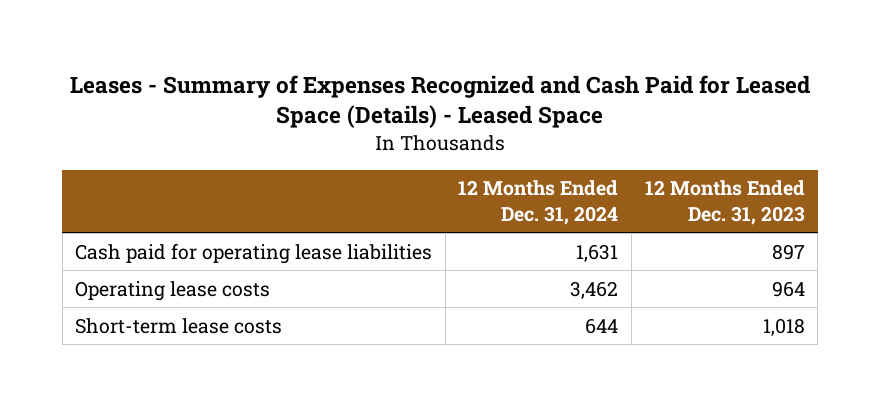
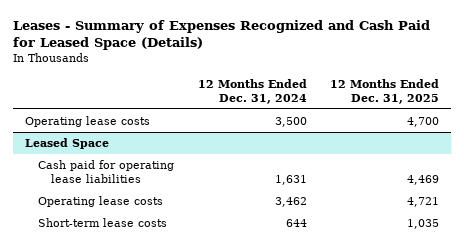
- Leases - Summary of Expenses Recognized and Cash Paid for Leased Space (Details) - Leased Space
+ Leases - Summary of Expenses Recognized and Cash Paid for Leased Space (Details)
- | 12 Months Ended Dec. 31, 2024 | 12 Months Ended Dec. 31, 2023
+ | 12 Months Ended Dec. 31, 2024 | 12 Months Ended Dec. 31, 2025
+ Operating lease costs | 3,500 | 4,700
+ Leased Space

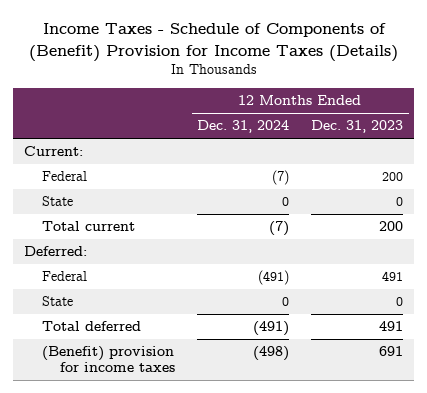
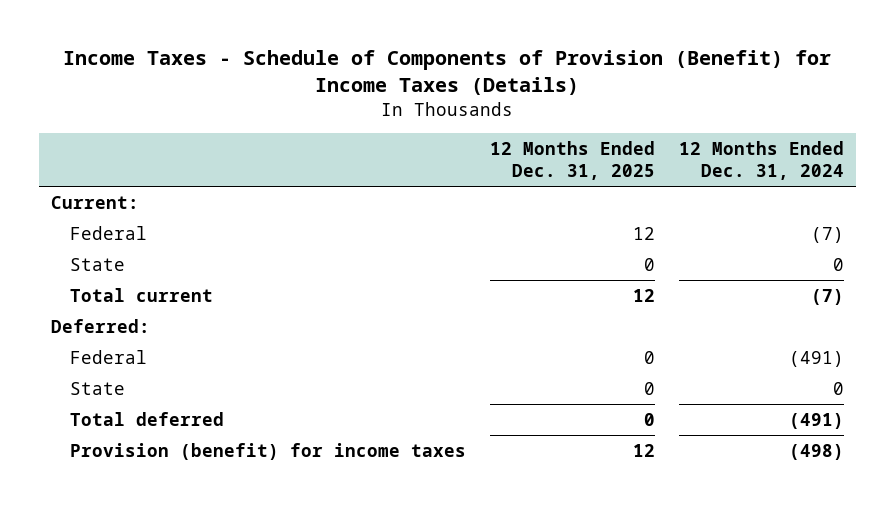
- Income Taxes - Schedule of Components of (Benefit) Provision for Income Taxes (Details)
+ Income Taxes - Schedule of Components of Provision (Benefit) for Income Taxes (Details)
- | 12 Months Ended Dec. 31, 2024 | 12 Months Ended Dec. 31, 2023
+ | 12 Months Ended Dec. 31, 2025 | 12 Months Ended Dec. 31, 2024
- (Benefit) provision for income taxes | (498) | 691
+ Provision (benefit) for income taxes | 12 | (498)

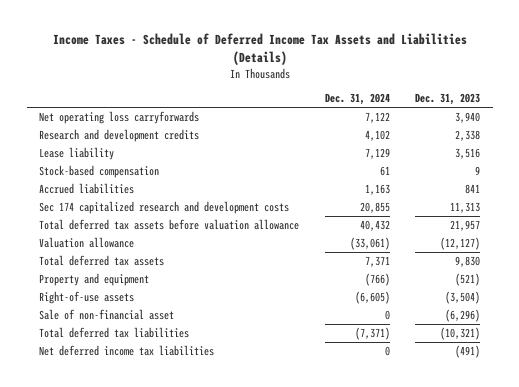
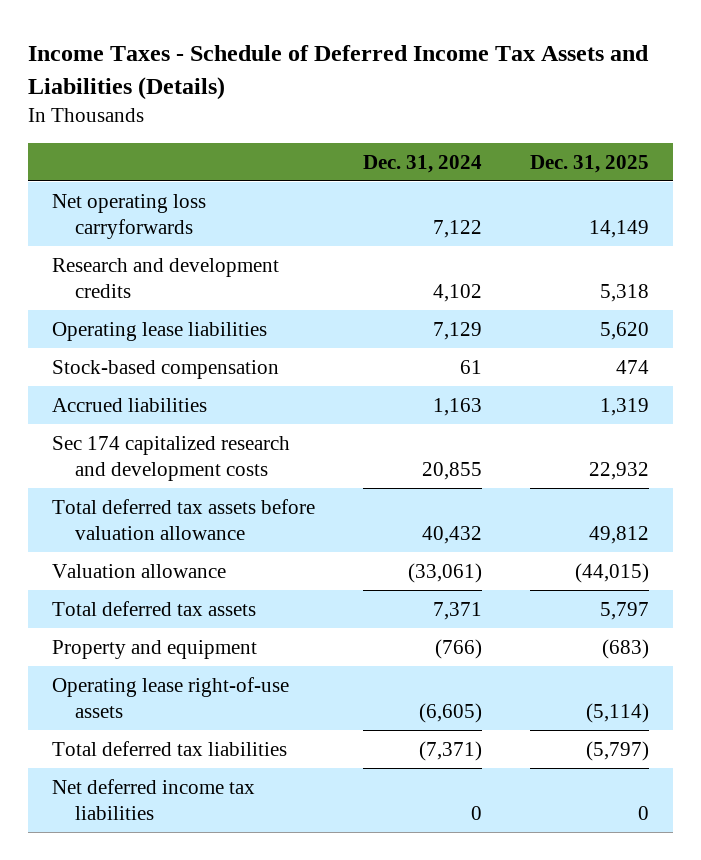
- | Dec. 31, 2024 | Dec. 31, 2023
+ | Dec. 31, 2024 | Dec. 31, 2025
- Lease liability | 7,129 | 3,516
+ Operating lease liabilities | 7,129 | 5,620
- Right-of-use assets | (6,605) | (3,504)
- Sale of non-financial asset | 0 | (6,296)
+ Operating lease right-of-use assets | (6,605) | (5,114)

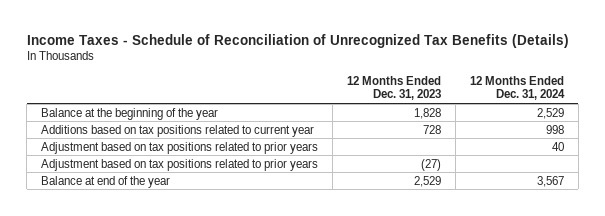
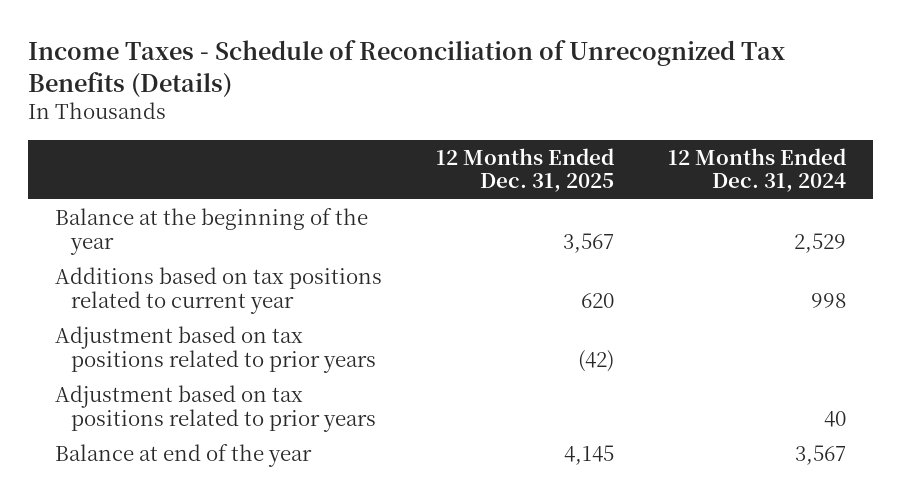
- | 12 Months Ended Dec. 31, 2023 | 12 Months Ended Dec. 31, 2024
+ | 12 Months Ended Dec. 31, 2025 | 12 Months Ended Dec. 31, 2024
moved down: Adjustment based on tax positions related to prior years | | 40

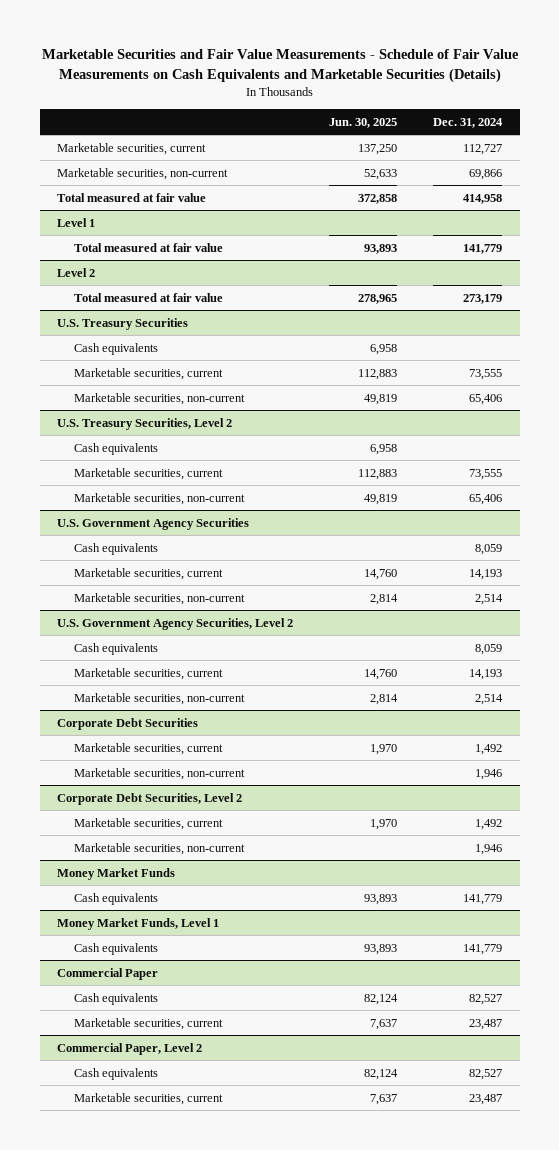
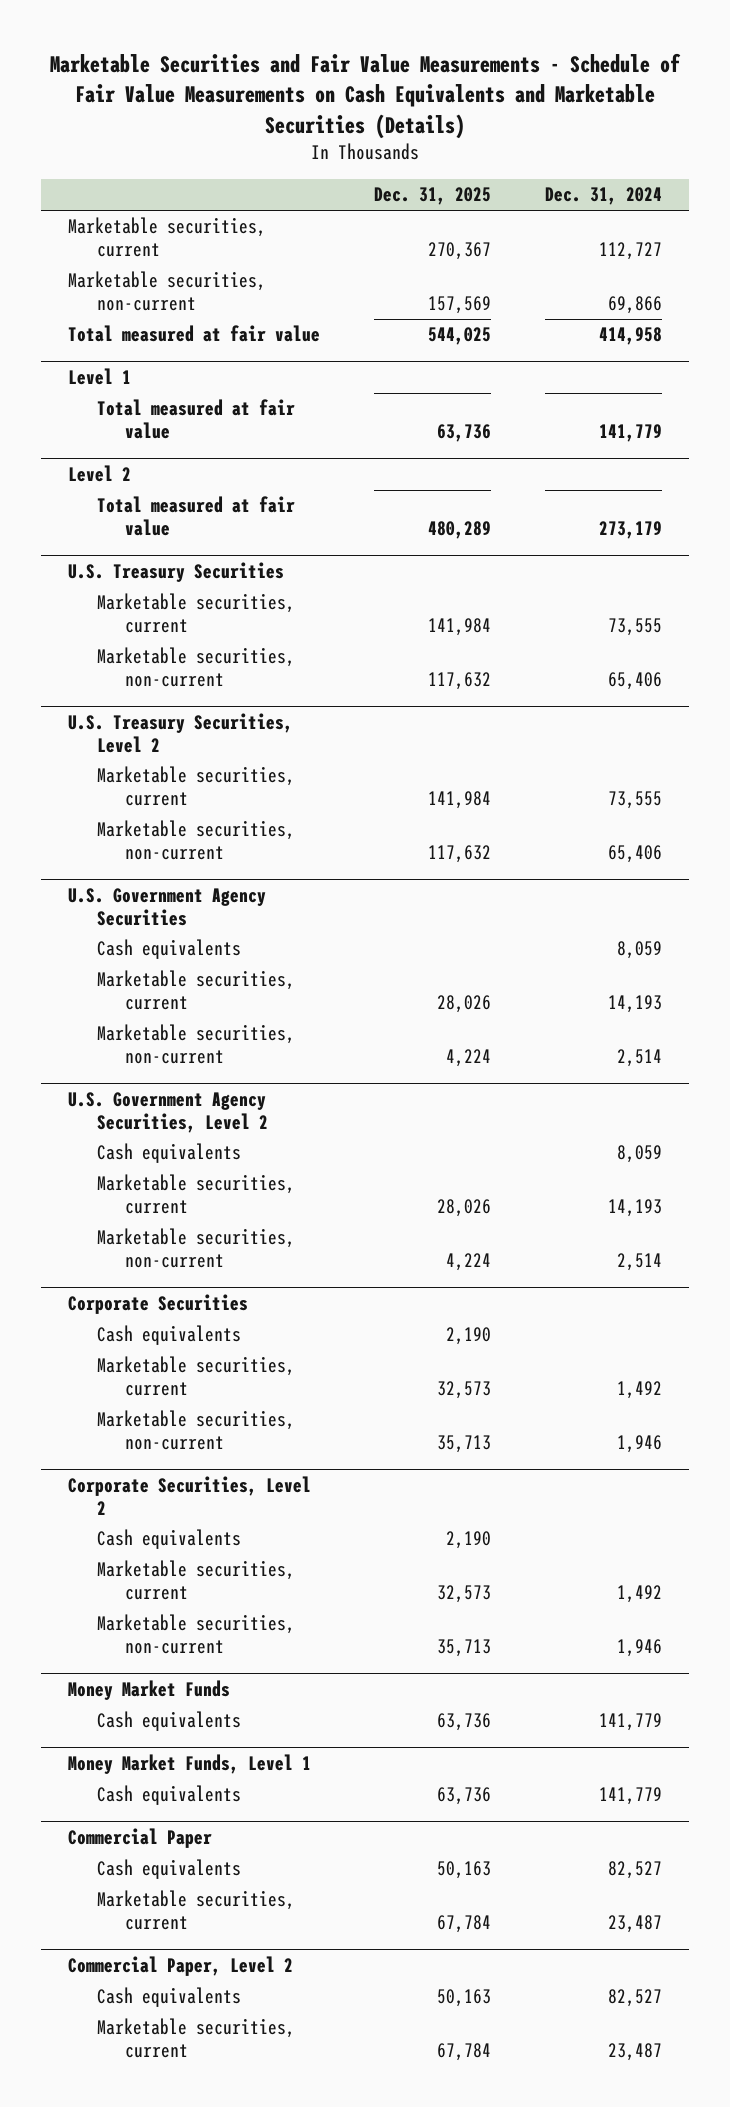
- | Jun. 30, 2025 | Dec. 31, 2024
+ | Dec. 31, 2025 | Dec. 31, 2024
@ U.S. Treasury Securities
- Cash equivalents | 6,958 |
@ U.S. Treasury Securities, Level 2
- Cash equivalents | 6,958 |
- Corporate Debt Securities
+ Corporate Securities
+ Cash equivalents | 2,190 |
- Corporate Debt Securities, Level 2
+ Corporate Securities, Level 2
+ Cash equivalents | 2,190 |

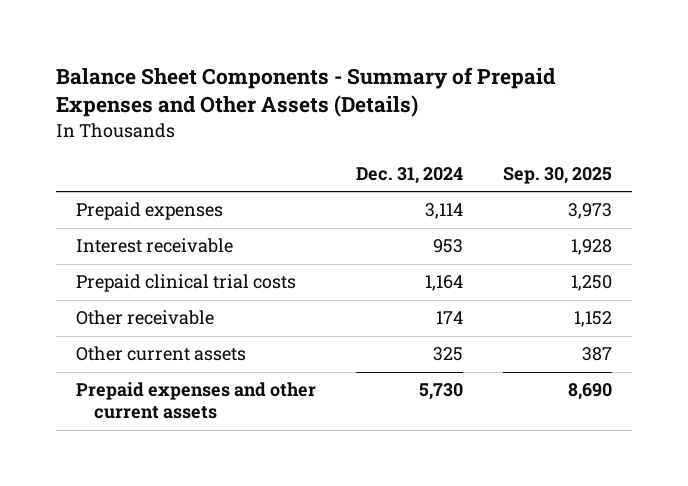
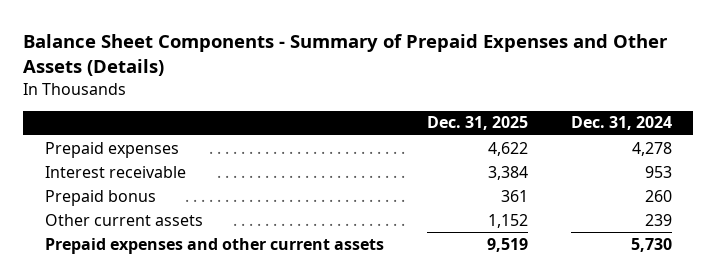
- | Dec. 31, 2024 | Sep. 30, 2025
+ | Dec. 31, 2025 | Dec. 31, 2024
- Prepaid expenses | 3,114 | 3,973
+ Prepaid expenses | 4,622 | 4,278
- Prepaid clinical trial costs | 1,164 | 1,250
- Other receivable | 174 | 1,152
- Other current assets | 325 | 387
+ Prepaid bonus | 361 | 260
+ Other current assets | 1,152 | 239

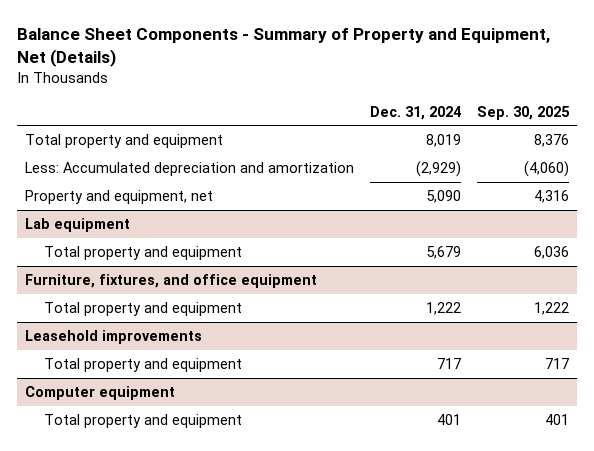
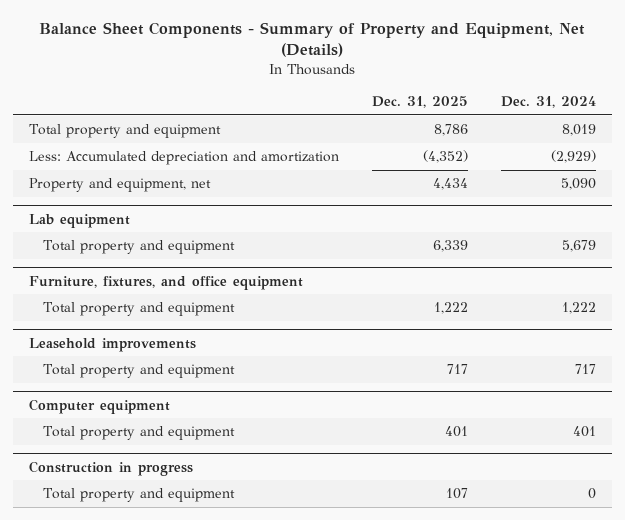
- | Dec. 31, 2024 | Sep. 30, 2025
+ | Dec. 31, 2025 | Dec. 31, 2024
+ Construction in progress
+ Total property and equipment | 107 | 0

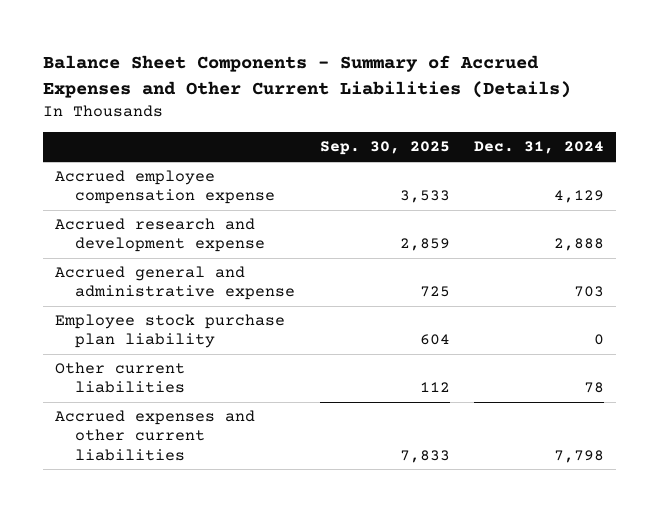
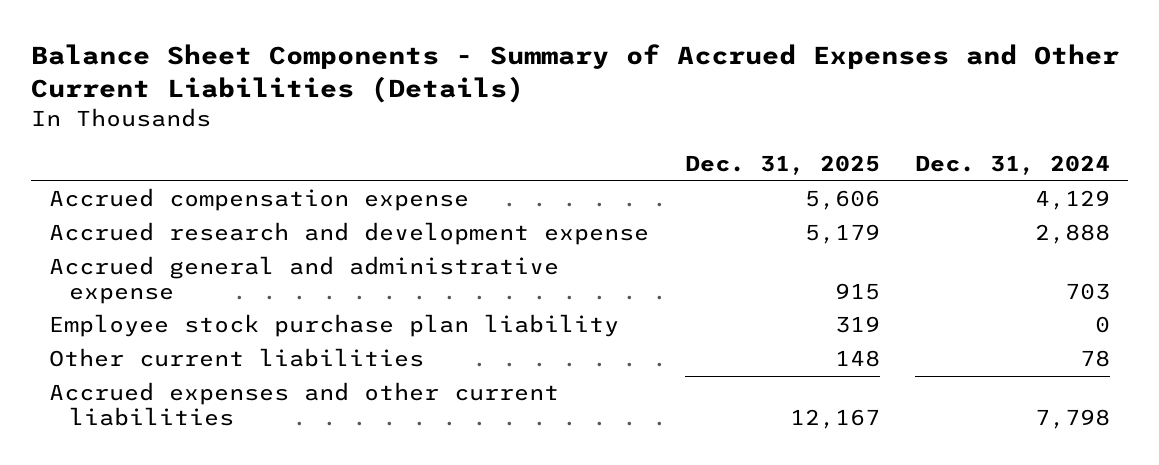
- | Sep. 30, 2025 | Dec. 31, 2024
+ | Dec. 31, 2025 | Dec. 31, 2024
- Accrued employee compensation expense | 3,533 | 4,129
+ Accrued compensation expense | 5,606 | 4,129

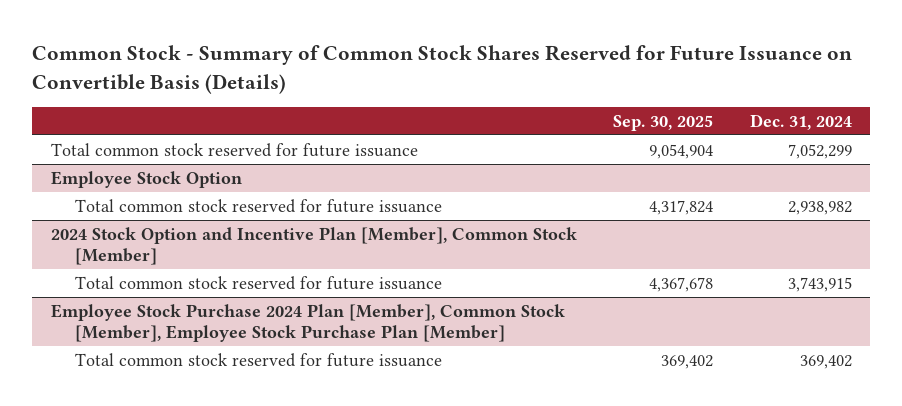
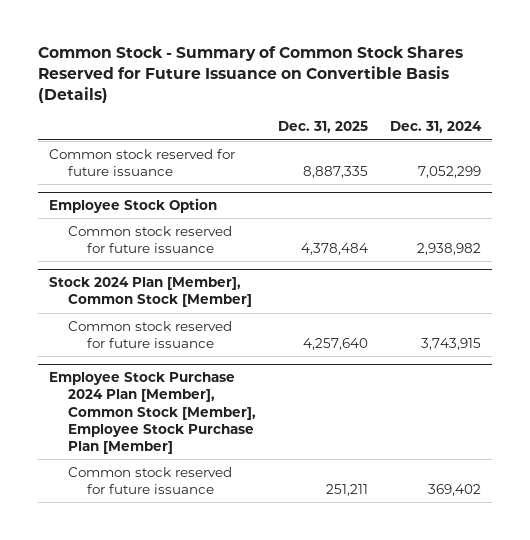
- | Sep. 30, 2025 | Dec. 31, 2024
+ | Dec. 31, 2025 | Dec. 31, 2024
- Total common stock reserved for future issuance | 9,054,904 | 7,052,299
+ Common stock reserved for future issuance | 8,887,335 | 7,052,299
@ Employee Stock Option
- Total common stock reserved for future issuance | 4,317,824 | 2,938,982
- 2024 Stock Option and Incentive Plan [Member], Common Stock [Member]
- Total common stock reserved for future issuance | 4,367,678 | 3,743,915
@ Employee Stock Option
+ Common stock reserved for future issuance | 4,378,484 | 2,938,982
+ Stock 2024 Plan [Member], Common Stock [Member]
+ Common stock reserved for future issuance | 4,257,640 | 3,743,915
@ Employee Stock Purchase 2024 Plan [Member], Common Stock [Member], Employee Stock Purchase Plan [Member]
- Total common stock reserved for future issuance | 369,402 | 369,402
+ Common stock reserved for future issuance | 251,211 | 369,402

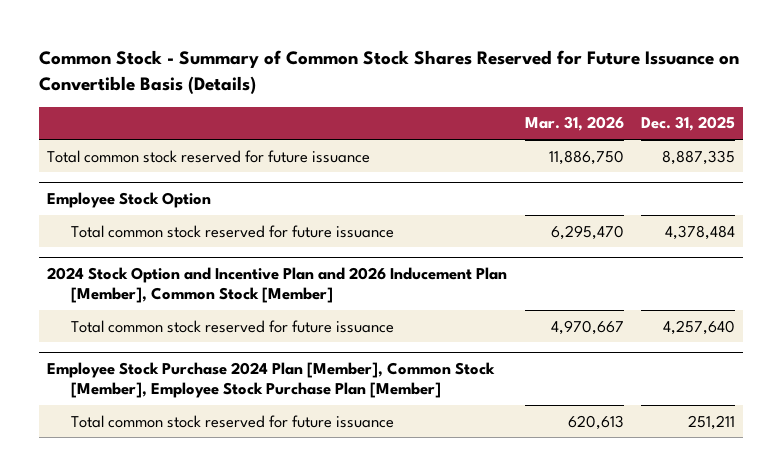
- | Dec. 31, 2025 | Dec. 31, 2024
+ | Mar. 31, 2026 | Dec. 31, 2025
- Common stock reserved for future issuance | 8,887,335 | 7,052,299
+ Total common stock reserved for future issuance | 11,886,750 | 8,887,335
@ Employee Stock Option
- Common stock reserved for future issuance | 4,378,484 | 2,938,982
- Stock 2024 Plan [Member], Common Stock [Member]
- Common stock reserved for future issuance | 4,257,640 | 3,743,915
@ Employee Stock Option
+ Total common stock reserved for future issuance | 6,295,470 | 4,378,484
+ 2024 Stock Option and Incentive Plan and 2026 Inducement Plan [Member], Common Stock [Member]
+ Total common stock reserved for future issuance | 4,970,667 | 4,257,640
@ Employee Stock Purchase 2024 Plan [Member], Common Stock [Member], Employee Stock Purchase Plan [Member]
- Common stock reserved for future issuance | 251,211 | 369,402
+ Total common stock reserved for future issuance | 620,613 | 251,211

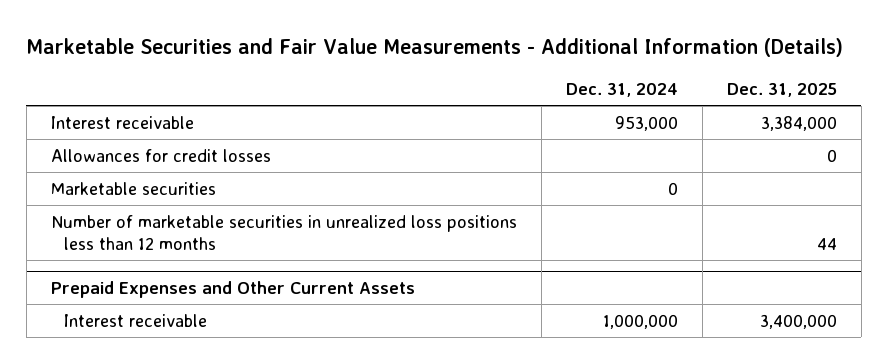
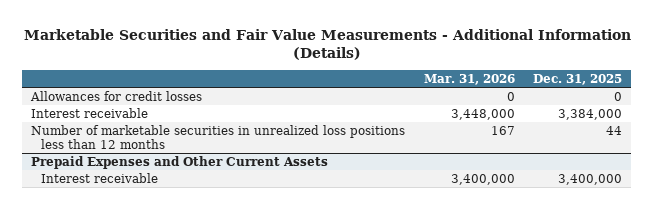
- | Dec. 31, 2024 | Dec. 31, 2025
+ | Mar. 31, 2026 | Dec. 31, 2025
- Marketable securities | 0 |
moved down: Interest receivable | 3,448,000 | 3,384,000

